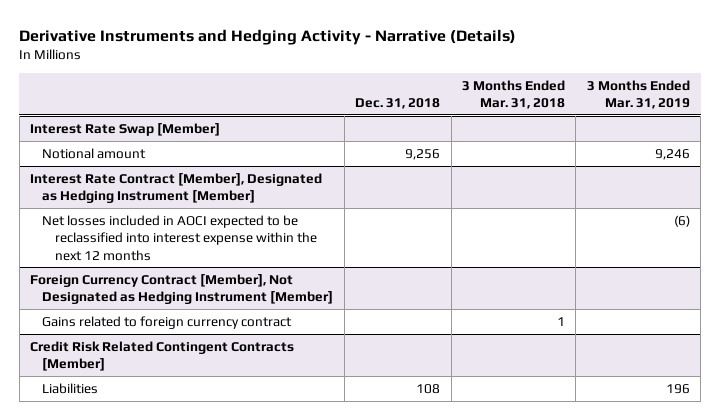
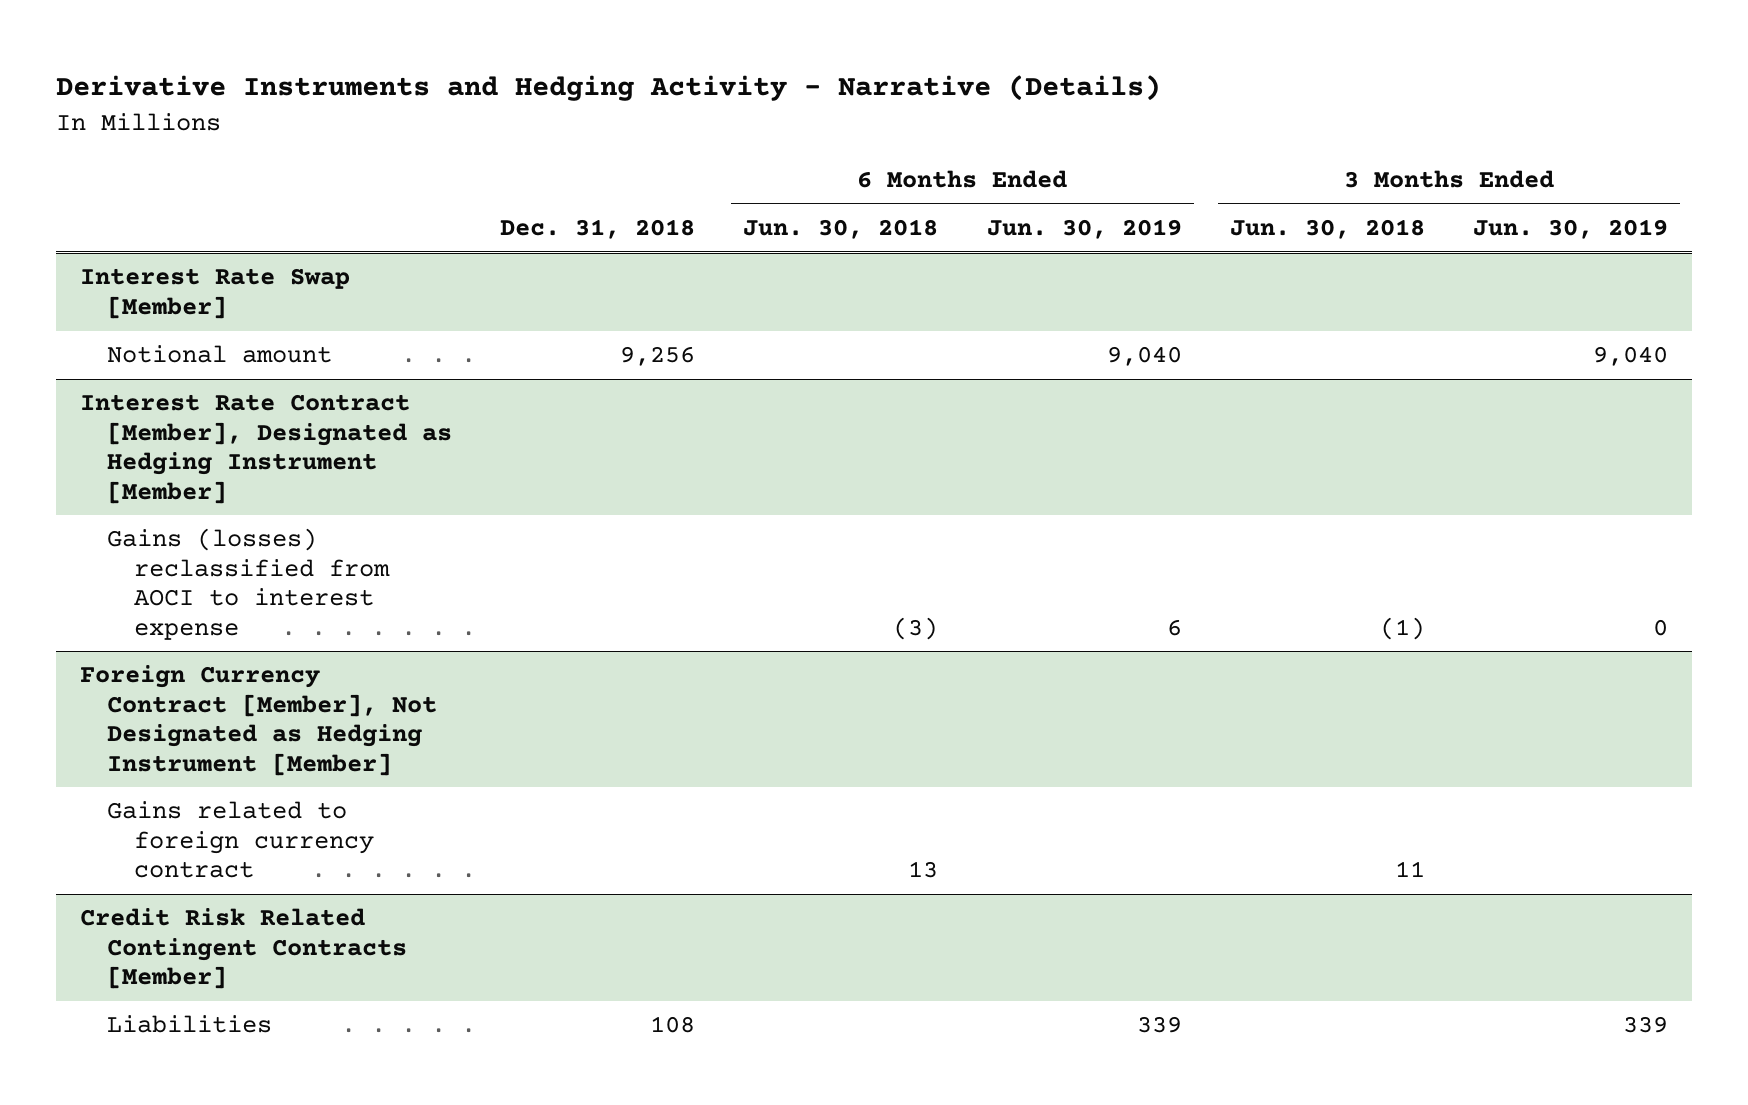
- | Dec. 31, 2018 | 3 Months Ended Mar. 31, 2018 | 3 Months Ended Mar. 31, 2019
+ | Dec. 31, 2018 | 6 Months Ended Jun. 30, 2018 | 6 Months Ended Jun. 30, 2019 | 3 Months Ended Jun. 30, 2018 | 3 Months Ended Jun. 30, 2019
@ Interest Rate Contract [Member], Designated as Hedging Instrument [Member]
- Net losses included in AOCI expected to be reclassified into interest expense within the next 12 months | | | (6)
+ Gains (losses) reclassified from AOCI to interest expense | | (3) | 6 | (1) | 0

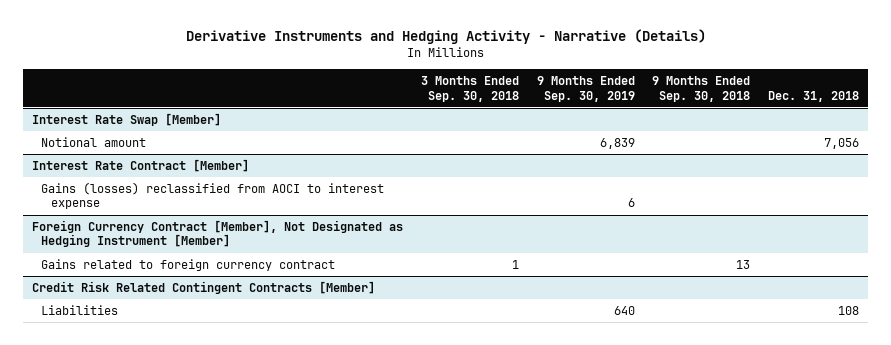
- | Dec. 31, 2018 | 6 Months Ended Jun. 30, 2018 | 6 Months Ended Jun. 30, 2019 | 3 Months Ended Jun. 30, 2018 | 3 Months Ended Jun. 30, 2019
+ | 3 Months Ended Sep. 30, 2018 | 9 Months Ended Sep. 30, 2019 | 9 Months Ended Sep. 30, 2018 | Dec. 31, 2018
@ Interest Rate Swap [Member]
- Notional amount | 9,256 | | 9,040 | | 9,040
- Interest Rate Contract [Member], Designated as Hedging Instrument [Member]
@ Interest Rate Swap [Member]
+ Notional amount | | 6,839 | | 7,056
+ Interest Rate Contract [Member]

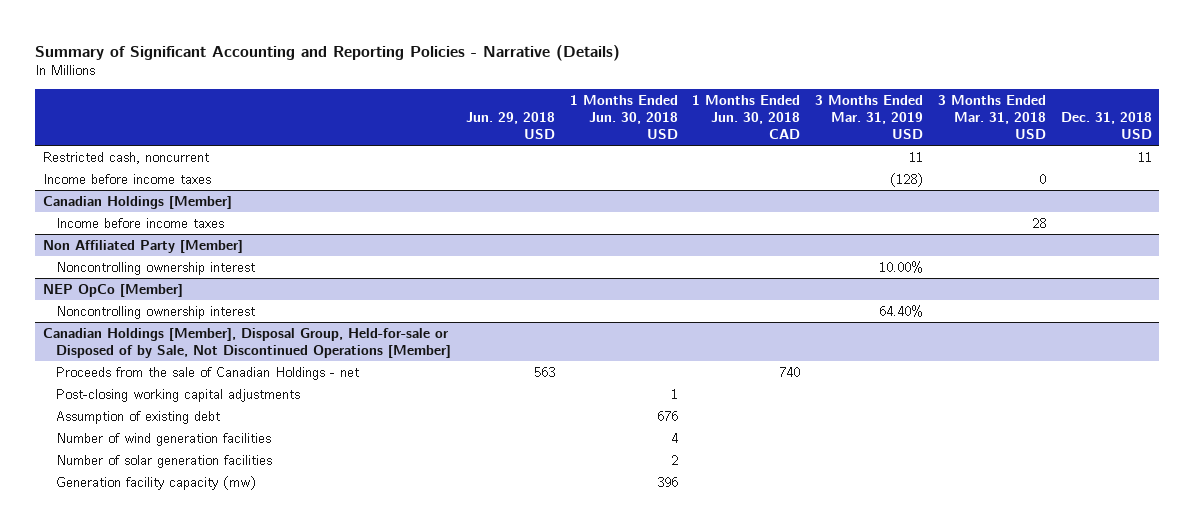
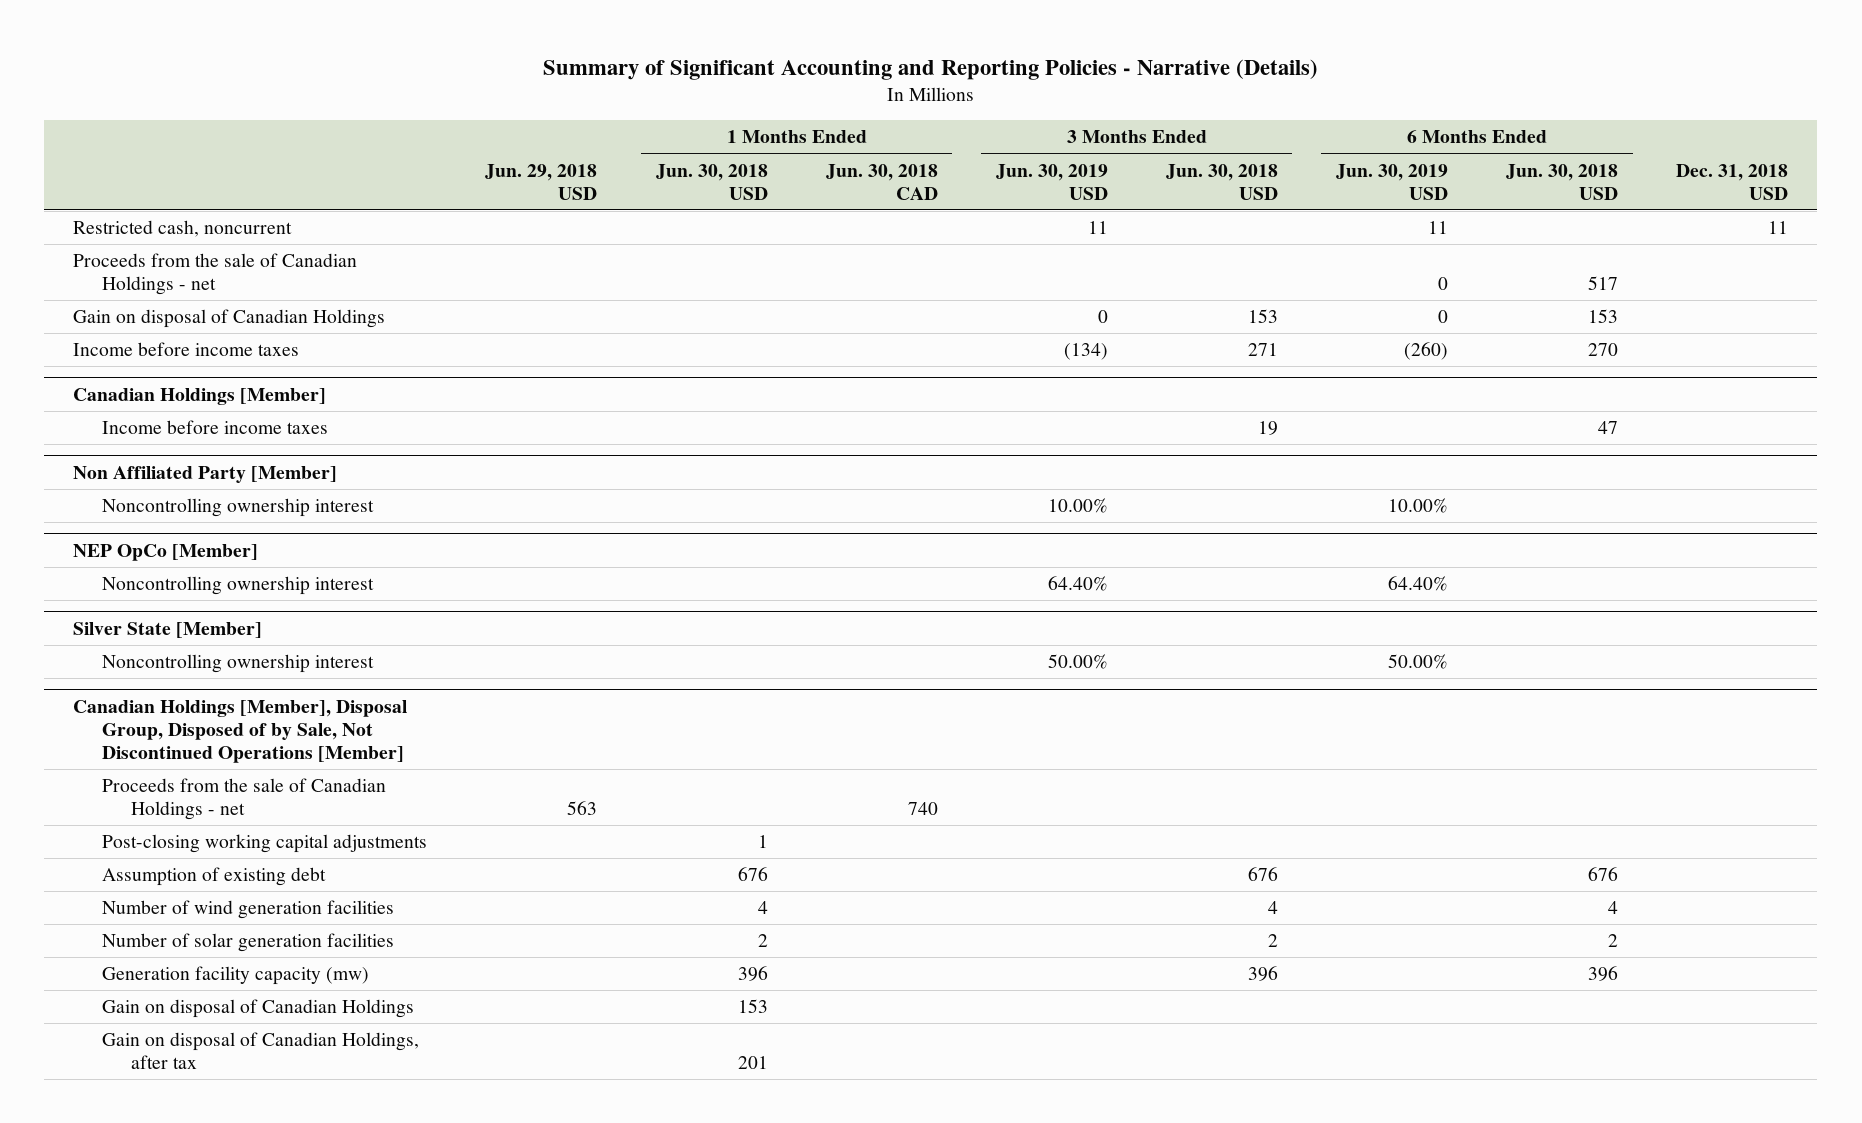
- | Jun. 29, 2018 USD | 1 Months Ended Jun. 30, 2018 USD | 1 Months Ended Jun. 30, 2018 CAD | 3 Months Ended Mar. 31, 2019 USD | 3 Months Ended Mar. 31, 2018 USD | Dec. 31, 2018 USD
+ | Jun. 29, 2018 USD | 1 Months Ended Jun. 30, 2018 USD | 1 Months Ended Jun. 30, 2018 CAD | 3 Months Ended Jun. 30, 2019 USD | 3 Months Ended Jun. 30, 2018 USD | 6 Months Ended Jun. 30, 2019 USD | 6 Months Ended Jun. 30, 2018 USD | Dec. 31, 2018 USD
+ Proceeds from the sale of Canadian Holdings - net | | | | | | 0 | 517 |
+ Gain on disposal of Canadian Holdings | | | | 0 | 153 | 0 | 153 |
- Canadian Holdings [Member], Disposal Group, Held-for-sale or Disposed of by Sale, Not Discontinued Operations [Member]
+ Silver State [Member]
+ Noncontrolling ownership interest | | | | 50.00% | | 50.00% | |
+ Canadian Holdings [Member], Disposal Group, Disposed of by Sale, Not Discontinued Operations [Member]
+ Gain on disposal of Canadian Holdings | | 153 | | | | | |
+ Gain on disposal of Canadian Holdings, after tax | | 201 | | | | | |

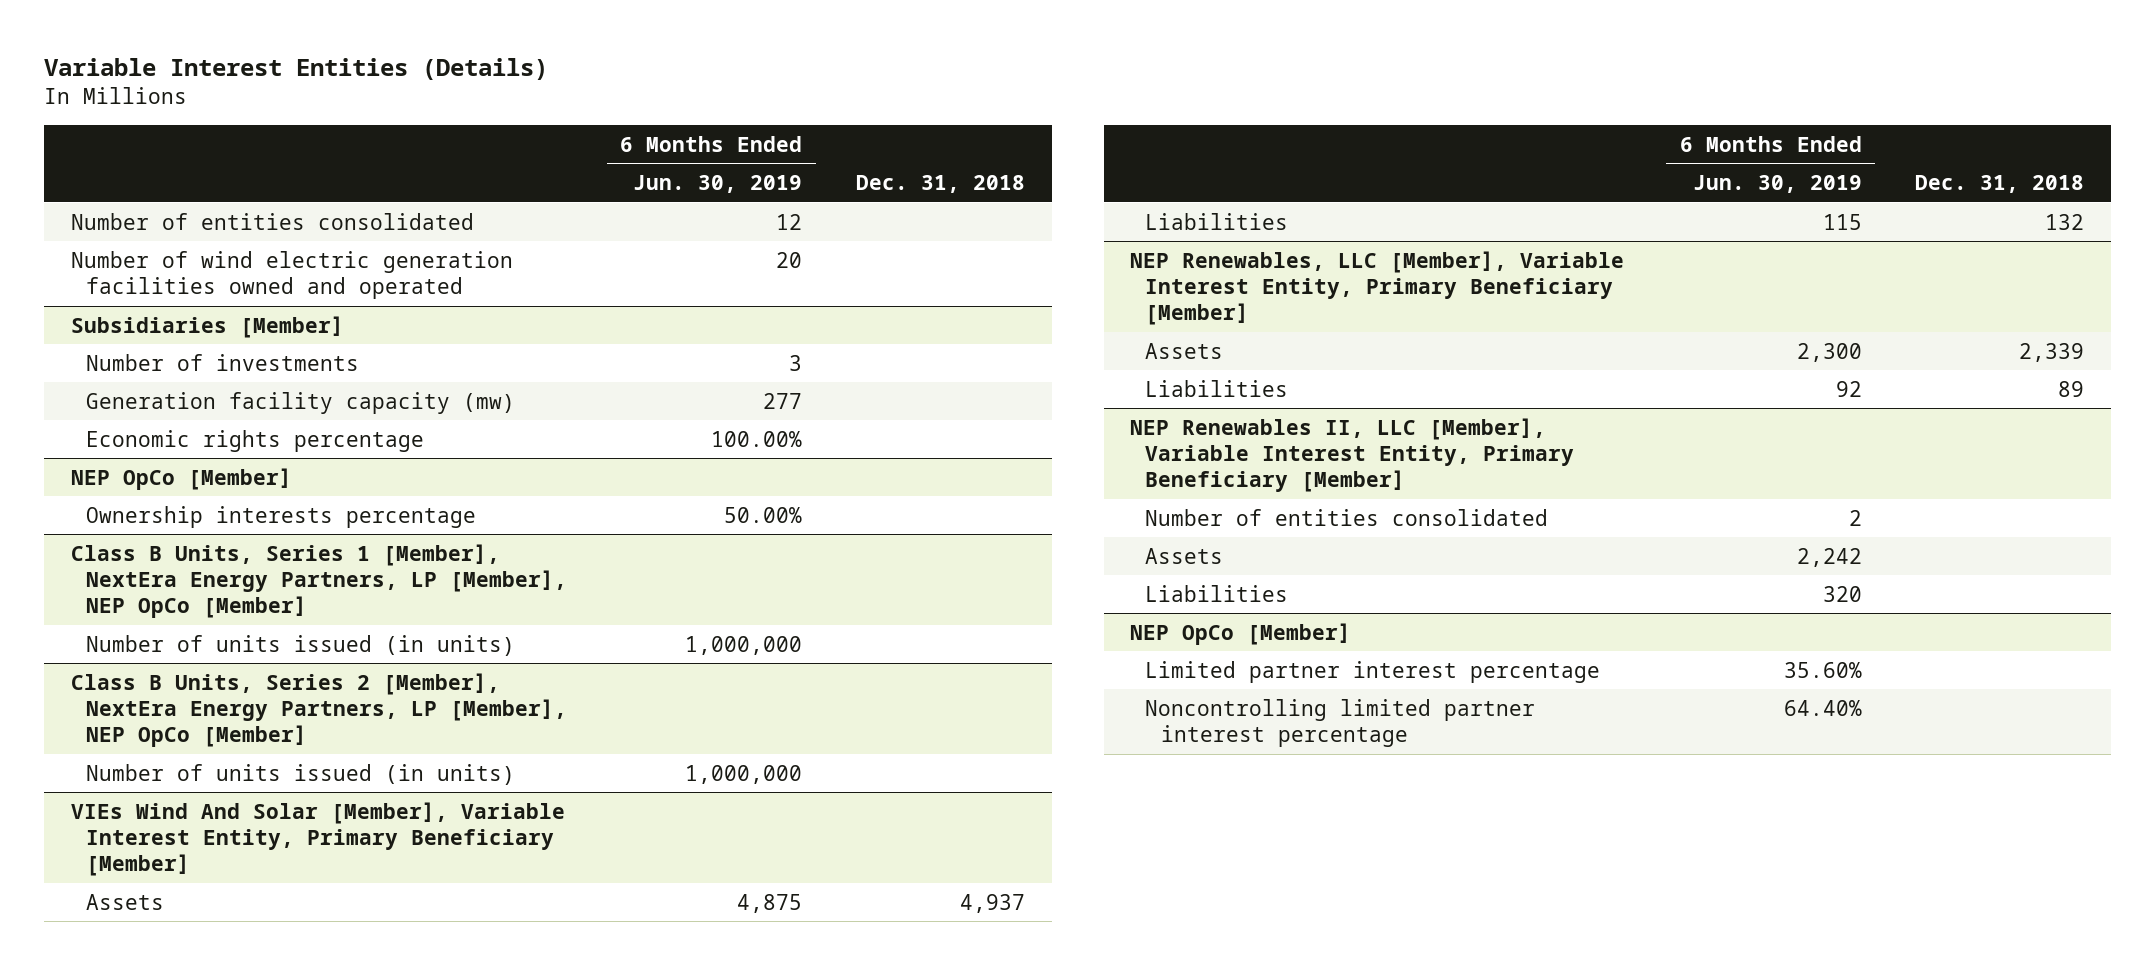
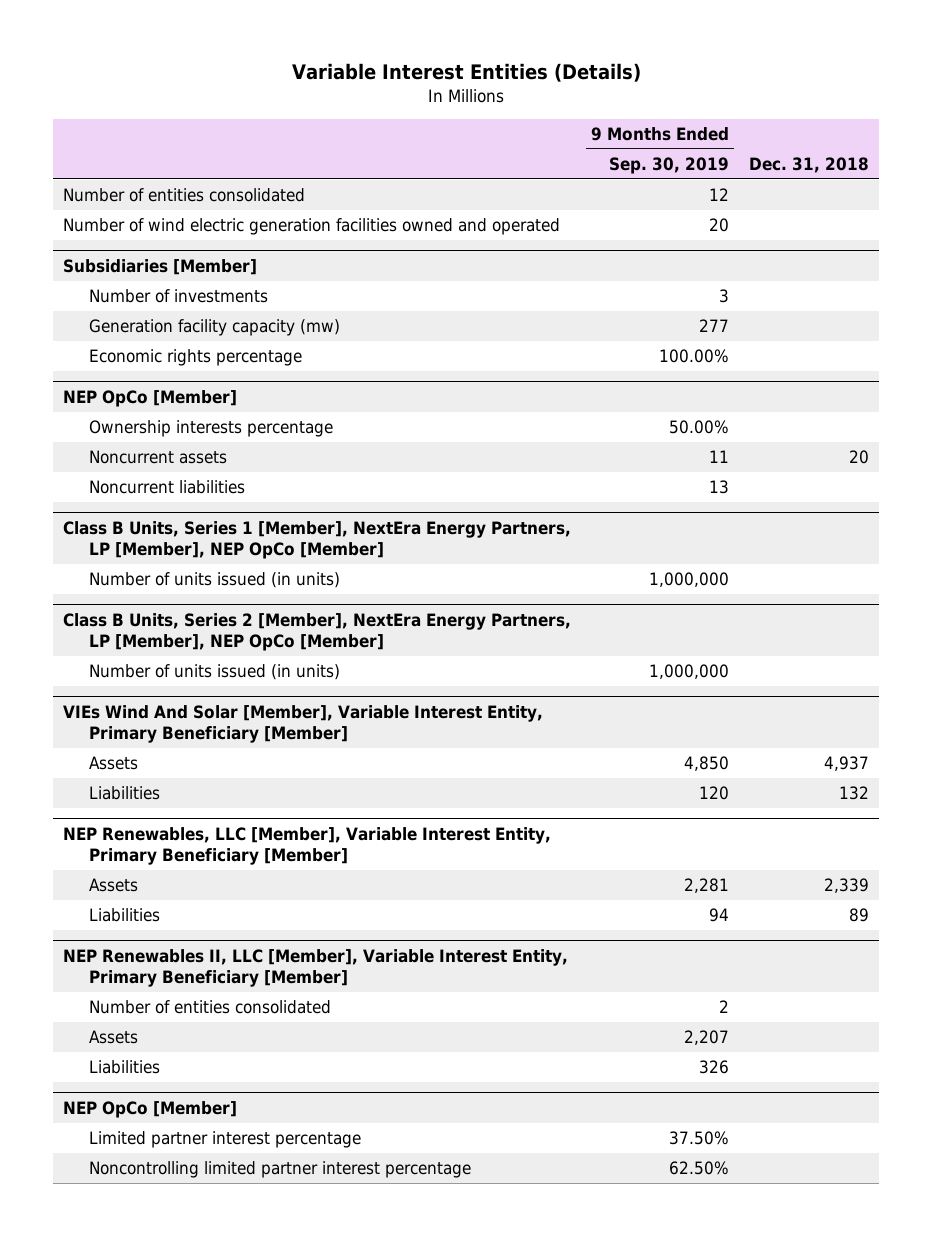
- | 6 Months Ended Jun. 30, 2019 | Dec. 31, 2018
+ | 9 Months Ended Sep. 30, 2019 | Dec. 31, 2018
@ NEP OpCo [Member]
+ Noncurrent assets | 11 | 20
+ Noncurrent liabilities | 13 |

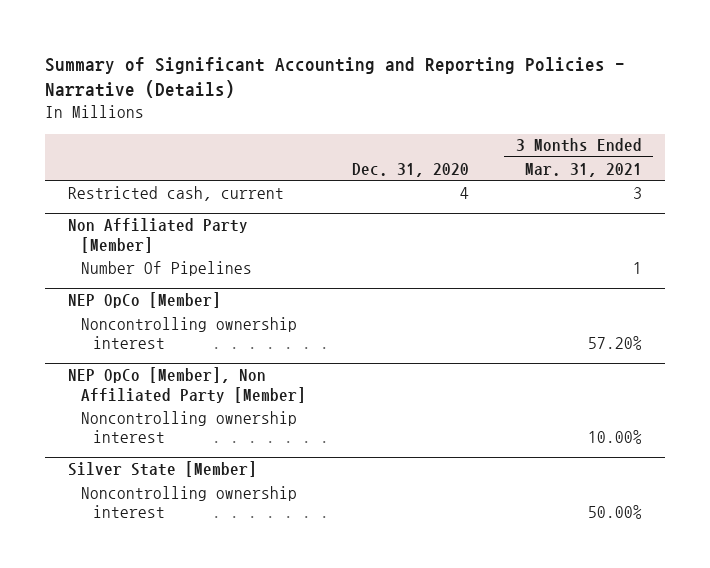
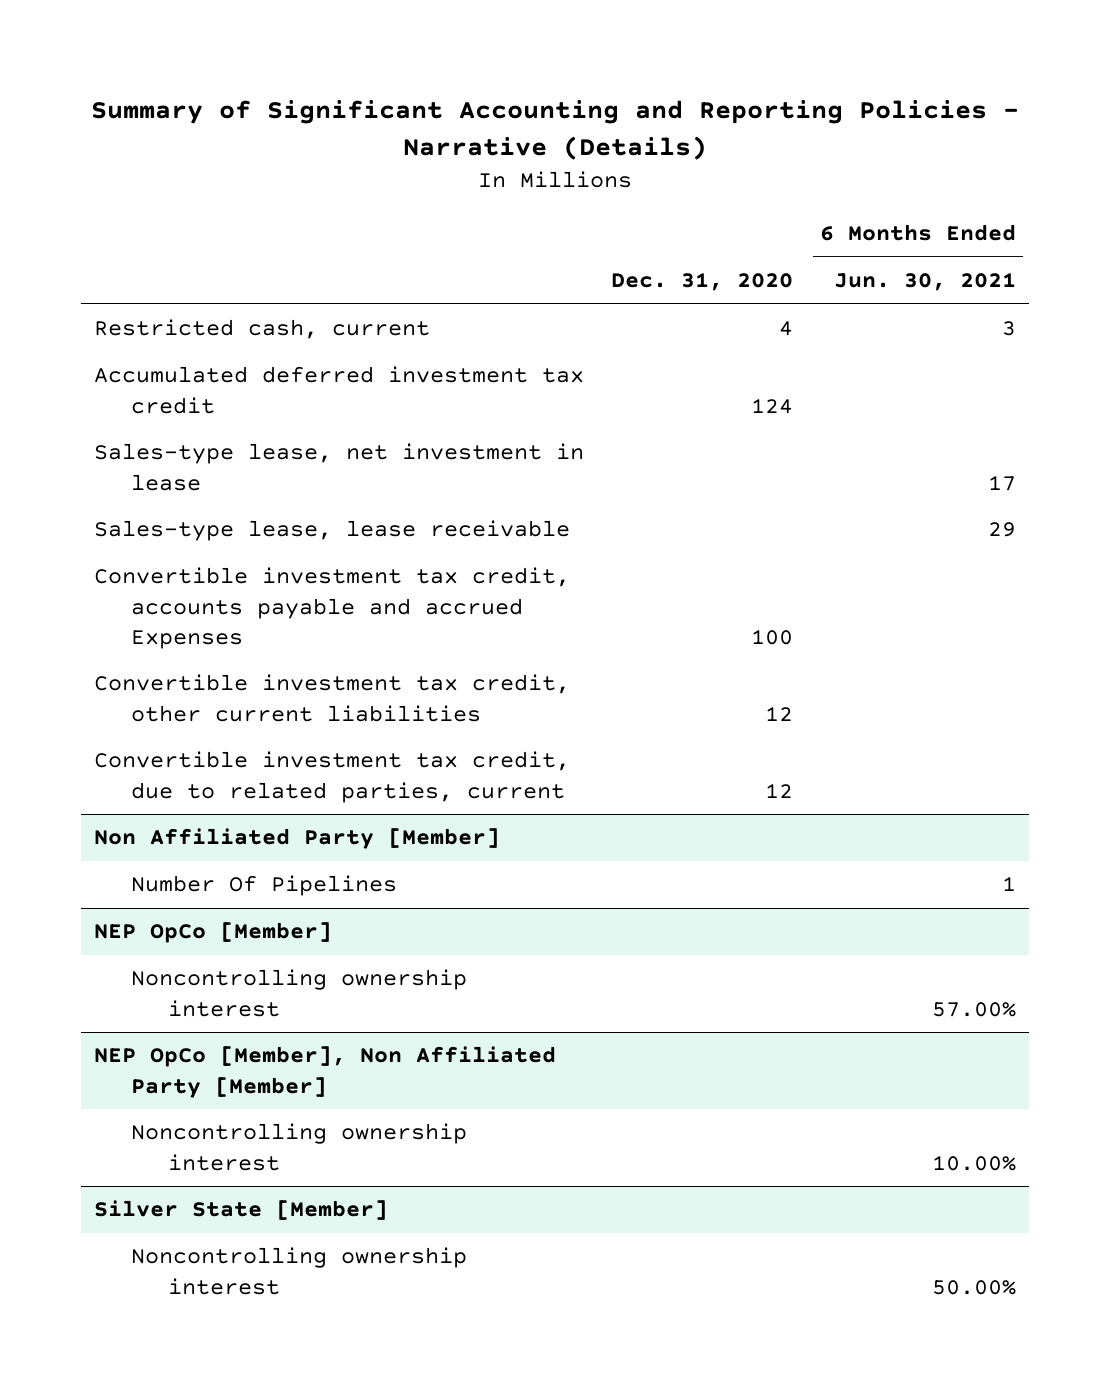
- | Dec. 31, 2020 | 3 Months Ended Mar. 31, 2021
+ | Dec. 31, 2020 | 6 Months Ended Jun. 30, 2021
+ Accumulated deferred investment tax credit | 124 |
+ Sales-type lease, net investment in lease | | 17
+ Sales-type lease, lease receivable | | 29
+ Convertible investment tax credit, accounts payable and accrued Expenses | 100 |
+ Convertible investment tax credit, other current liabilities | 12 |
+ Convertible investment tax credit, due to related parties, current | 12 |

